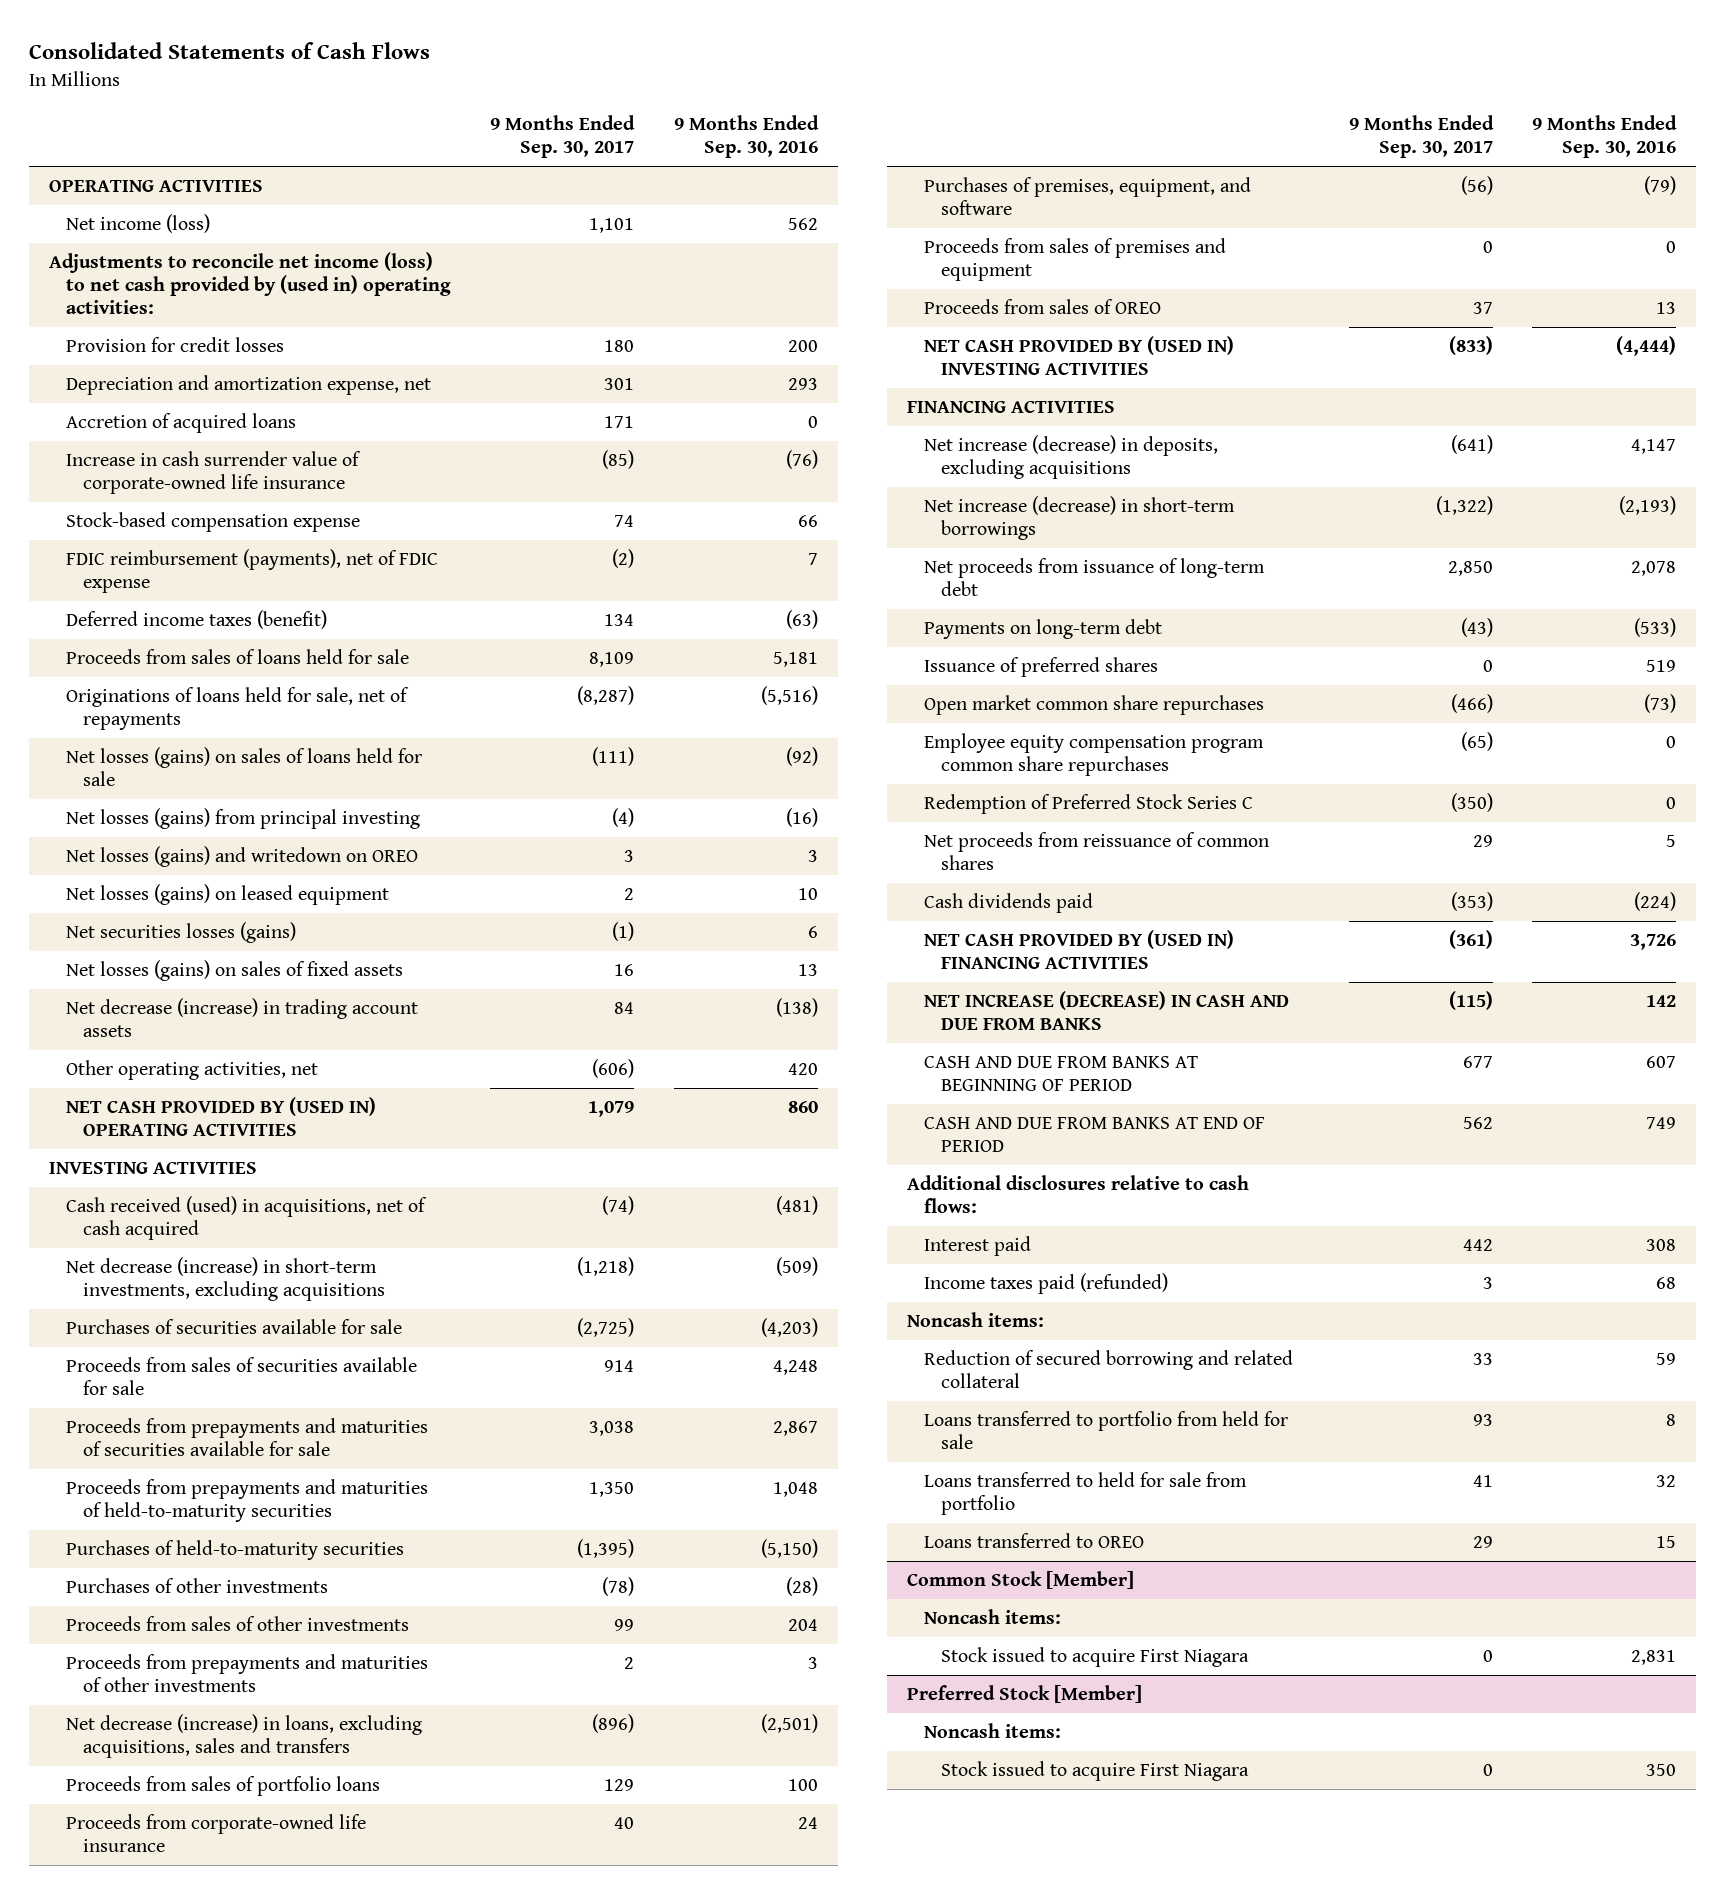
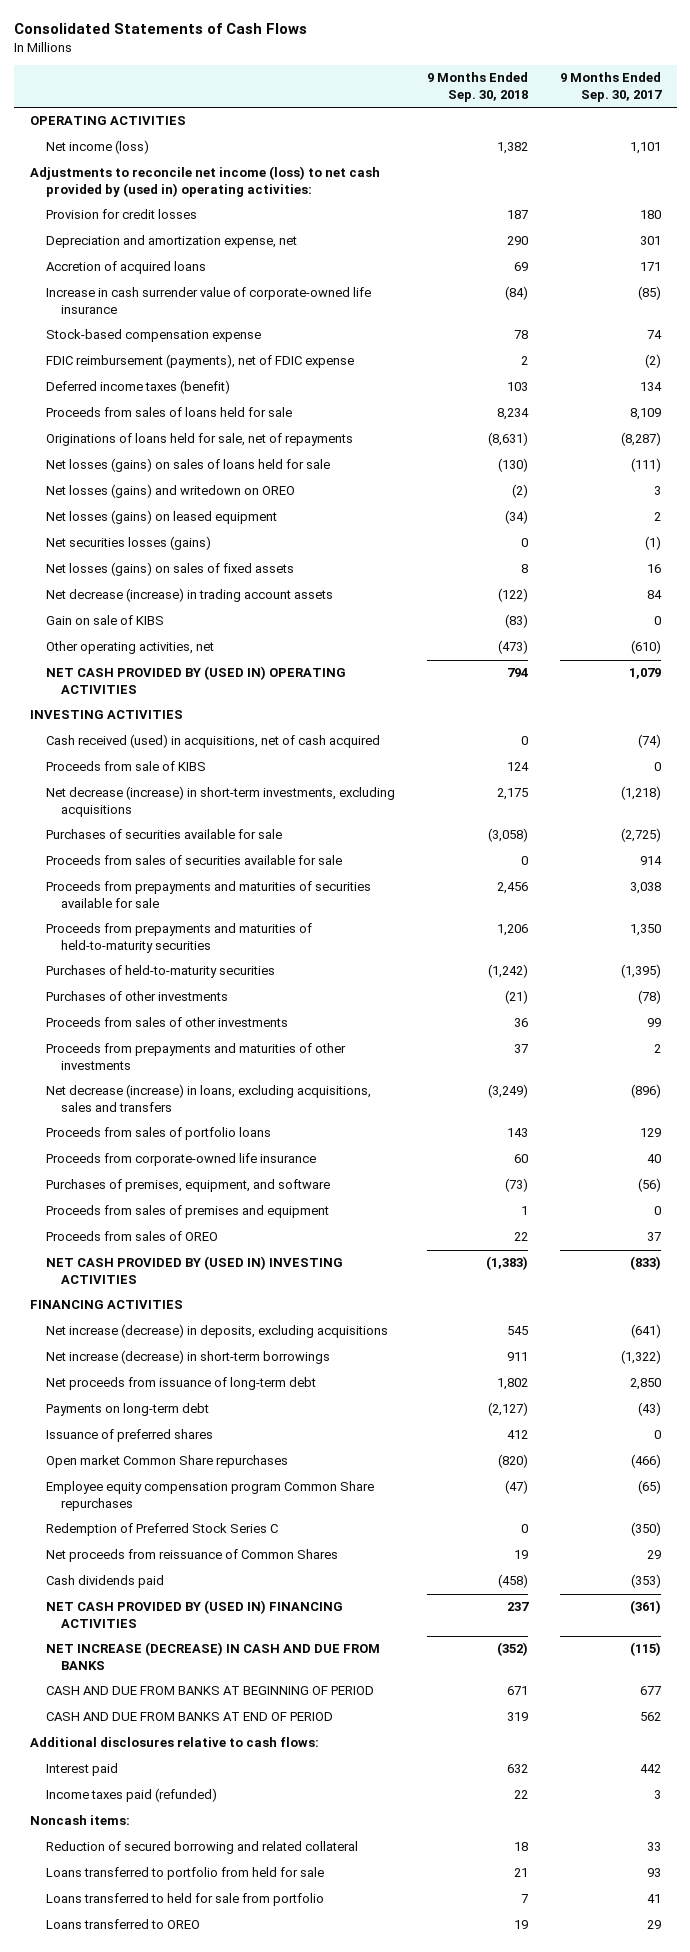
- | 9 Months Ended Sep. 30, 2017 | 9 Months Ended Sep. 30, 2016
+ | 9 Months Ended Sep. 30, 2018 | 9 Months Ended Sep. 30, 2017
- Net losses (gains) from principal investing | (4) | (16)
- Other operating activities, net | (606) | 420
+ Gain on sale of KIBS | (83) | 0
+ Other operating activities, net | (473) | (610)
+ Proceeds from sale of KIBS | 124 | 0
- Open market common share repurchases | (466) | (73)
- Employee equity compensation program common share repurchases | (65) | 0
+ Open market Common Share repurchases | (820) | (466)
+ Employee equity compensation program Common Share repurchases | (47) | (65)
- Net proceeds from reissuance of common shares | 29 | 5
+ Net proceeds from reissuance of Common Shares | 19 | 29
- Common Stock [Member]
- Noncash items:
- Stock issued to acquire First Niagara | 0 | 2,831
- Preferred Stock [Member]
- Noncash items:
- Stock issued to acquire First Niagara | 0 | 350

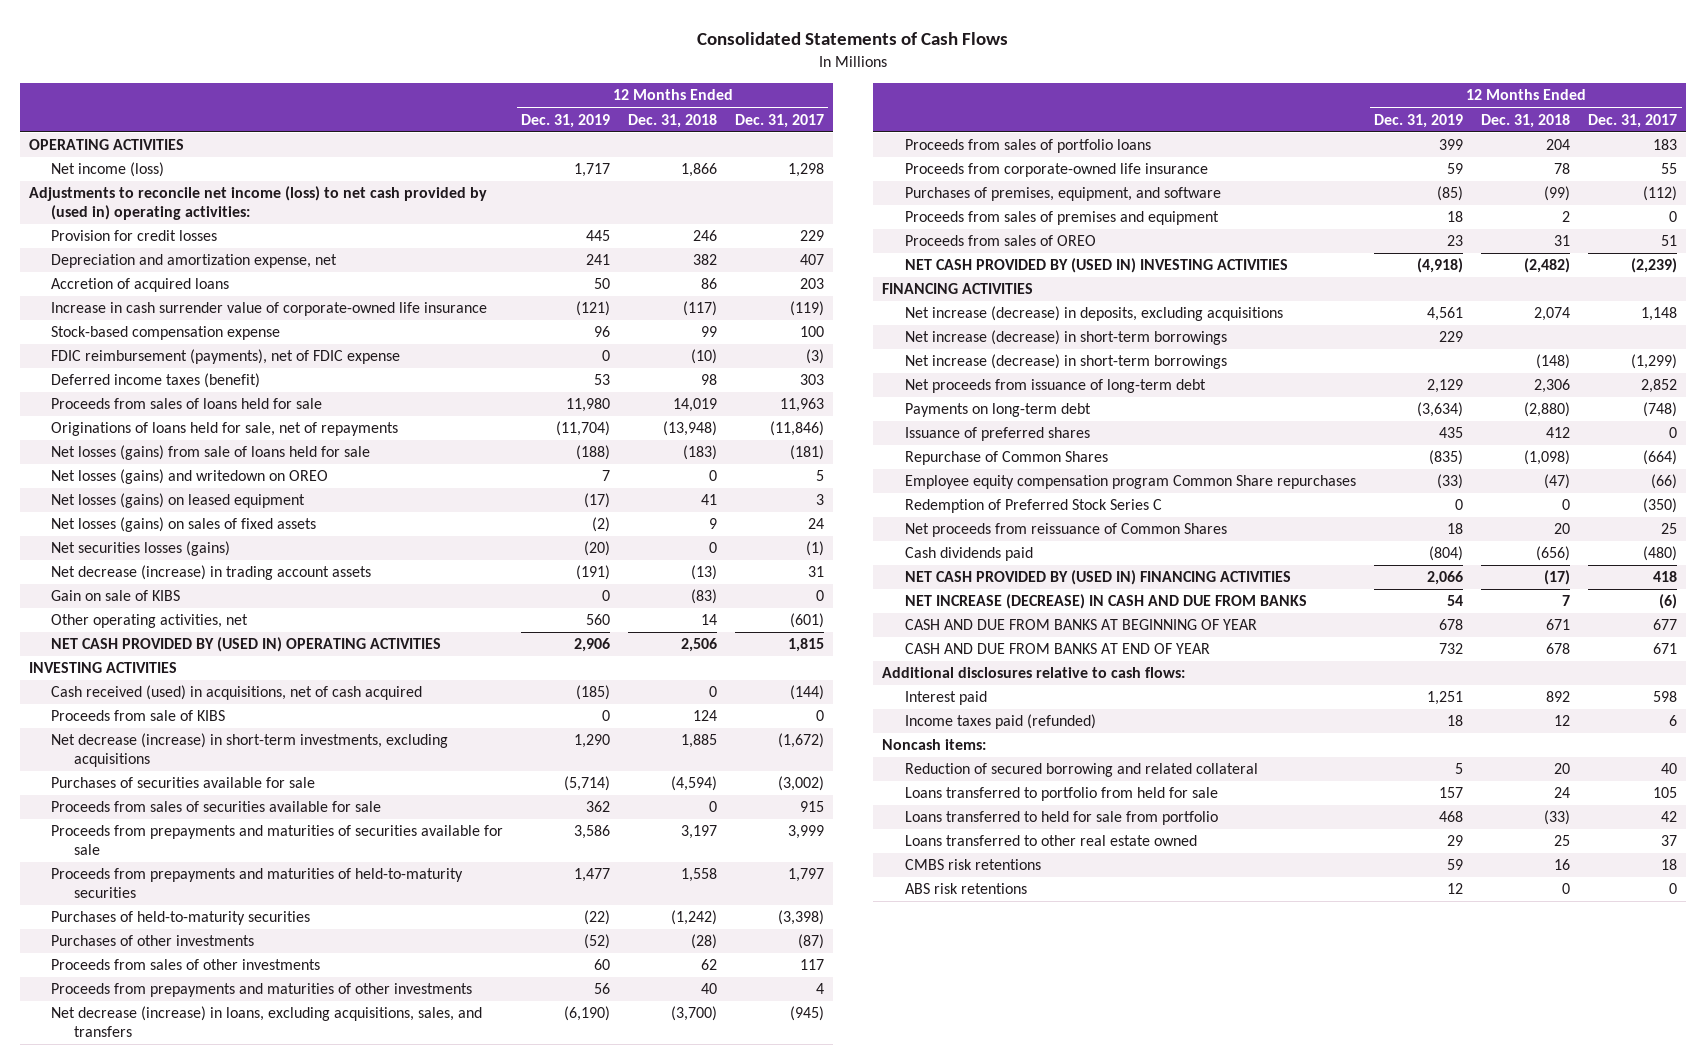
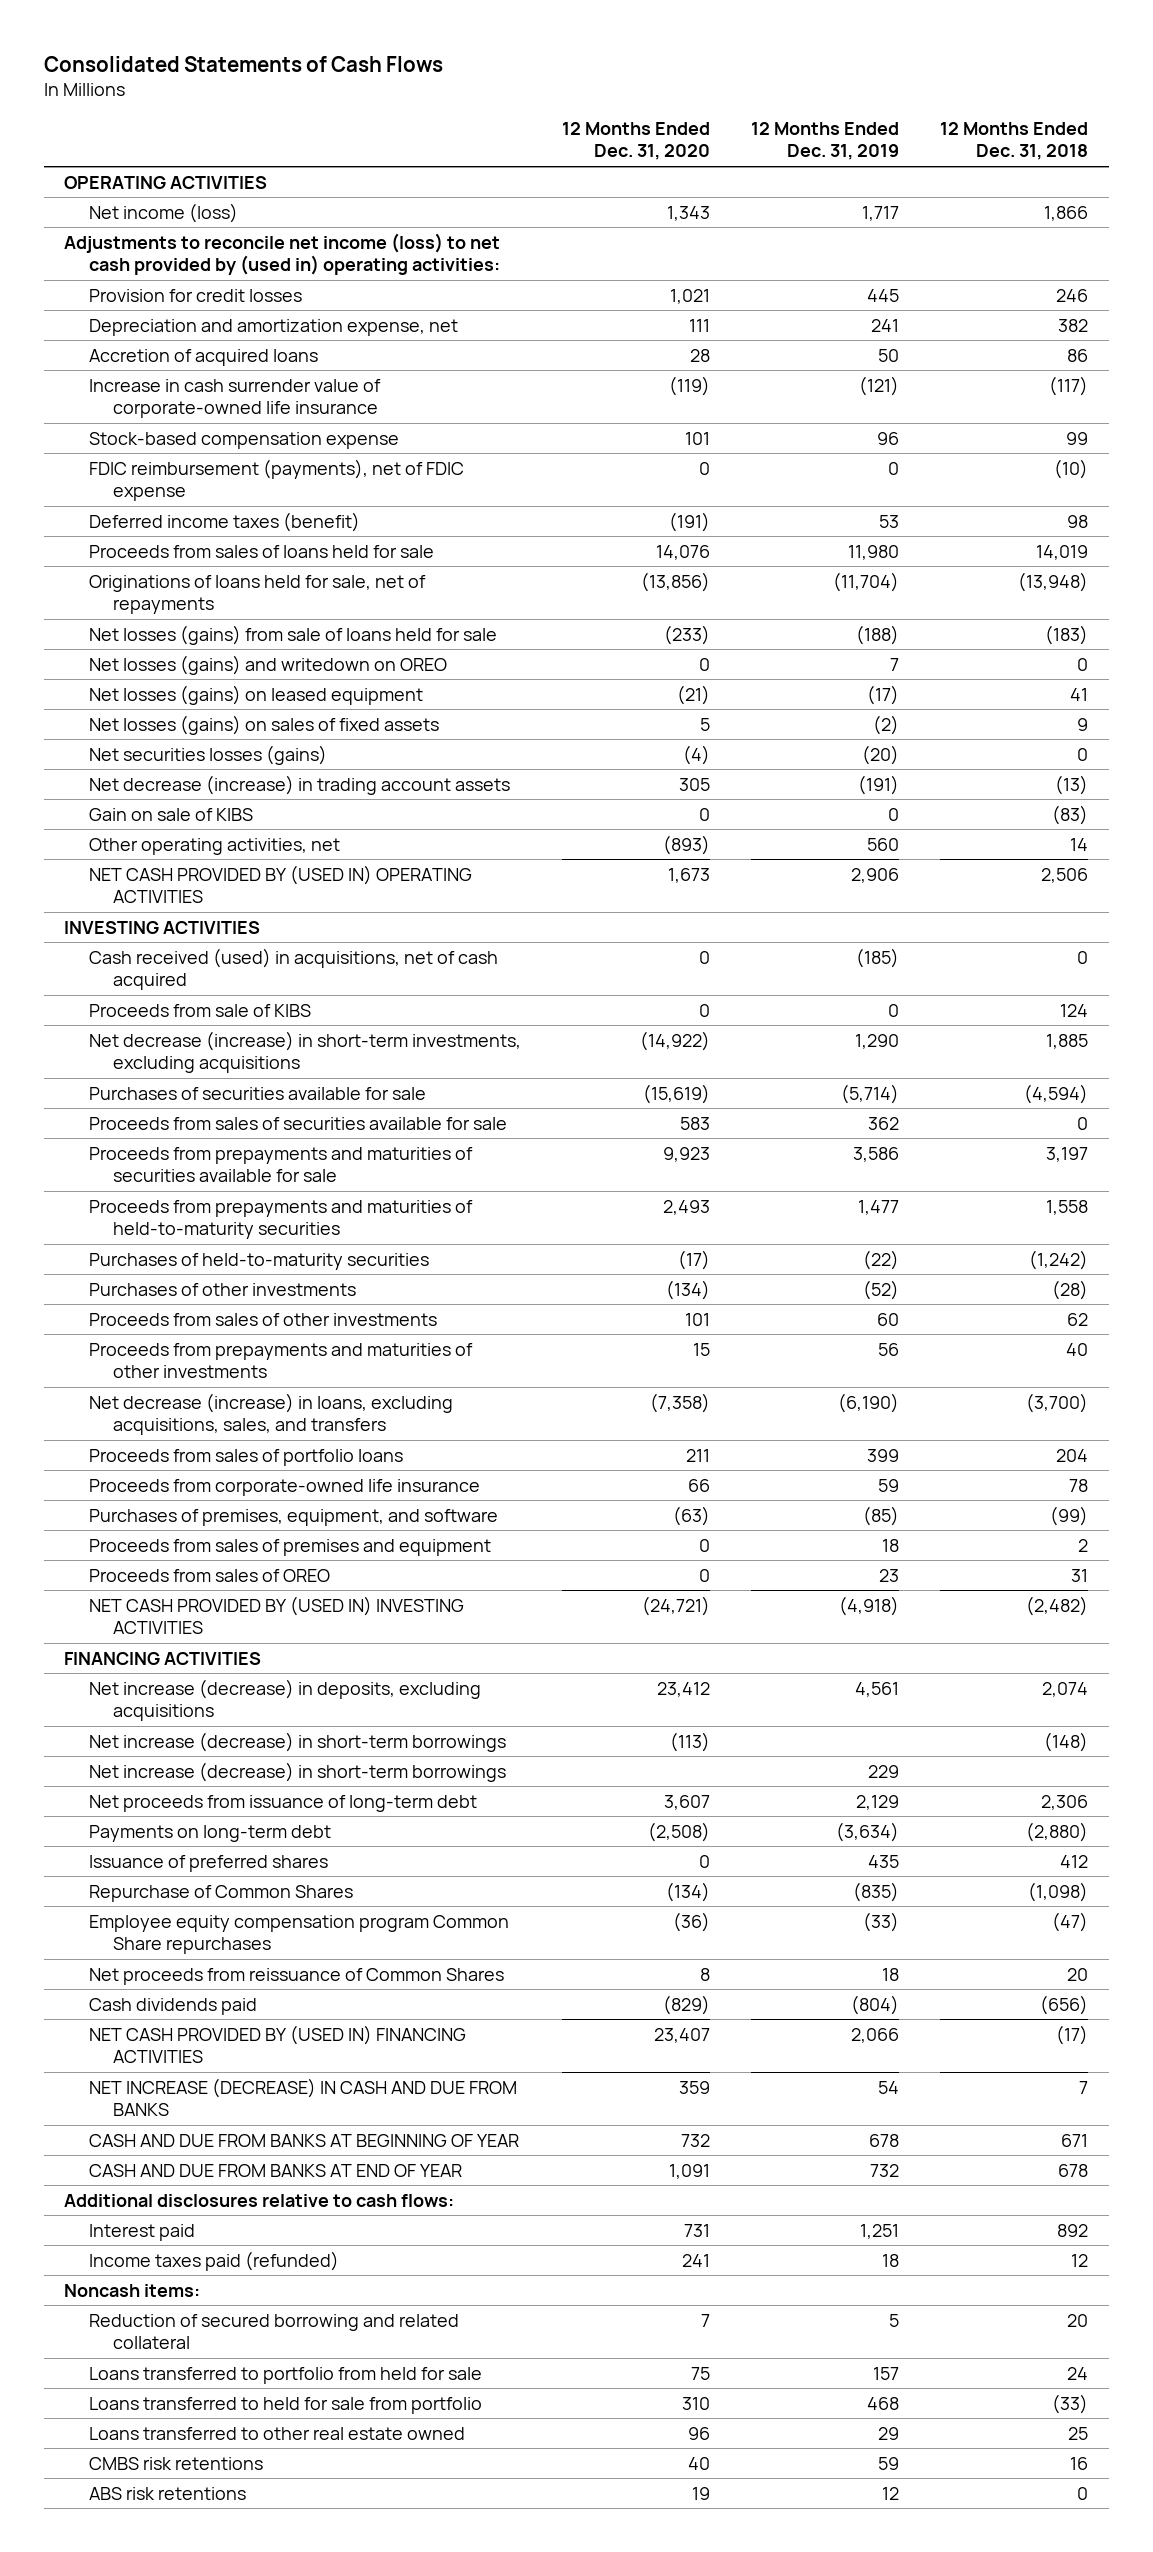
- | 12 Months Ended Dec. 31, 2019 | 12 Months Ended Dec. 31, 2018 | 12 Months Ended Dec. 31, 2017
+ | 12 Months Ended Dec. 31, 2020 | 12 Months Ended Dec. 31, 2019 | 12 Months Ended Dec. 31, 2018
moved down: Net increase (decrease) in short-term borrowings | | 229 |
- Redemption of Preferred Stock Series C | 0 | 0 | (350)

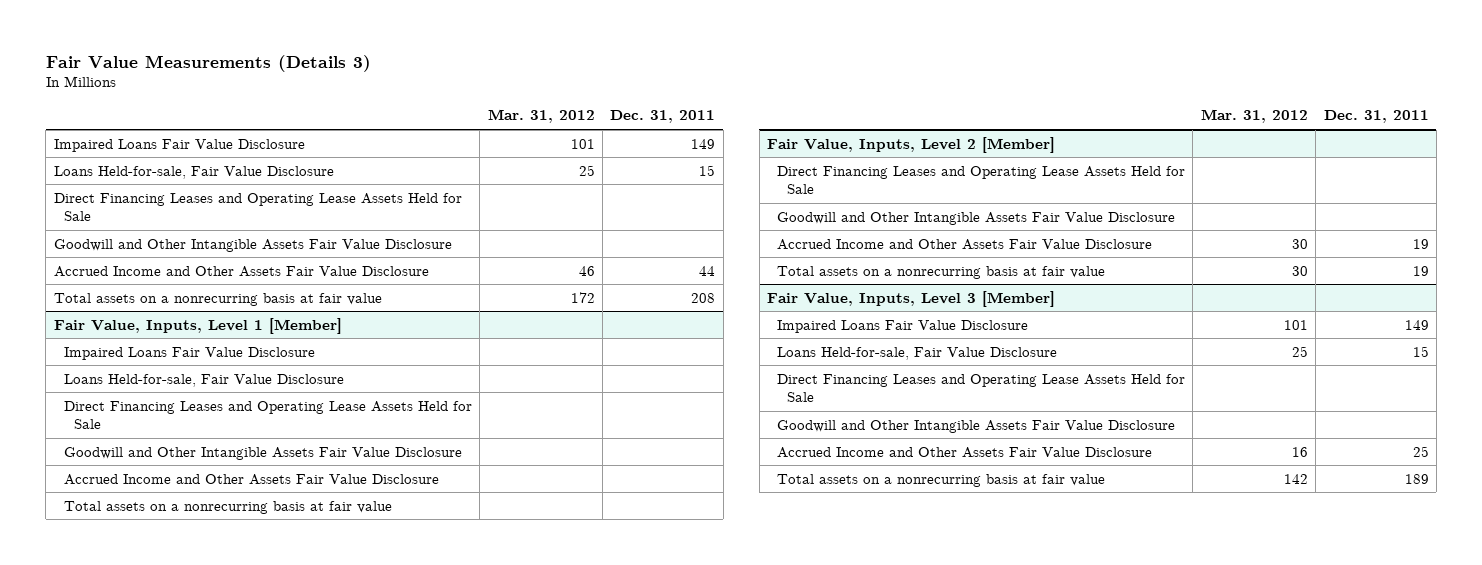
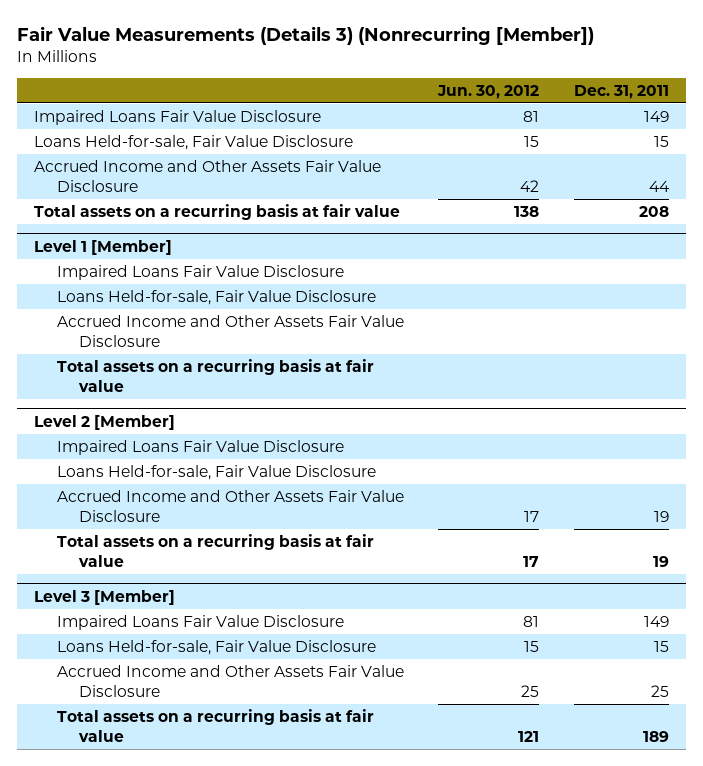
- Fair Value Measurements (Details 3)
+ Fair Value Measurements (Details 3) (Nonrecurring [Member])
- | Mar. 31, 2012 | Dec. 31, 2011
+ | Jun. 30, 2012 | Dec. 31, 2011
- Direct Financing Leases and Operating Lease Assets Held for Sale
- Goodwill and Other Intangible Assets Fair Value Disclosure
- Total assets on a nonrecurring basis at fair value | 172 | 208
- Fair Value, Inputs, Level 1 [Member]
+ Total assets on a recurring basis at fair value | 138 | 208
+ Level 1 [Member]
- Direct Financing Leases and Operating Lease Assets Held for Sale
- Goodwill and Other Intangible Assets Fair Value Disclosure
- Total assets on a nonrecurring basis at fair value
- Fair Value, Inputs, Level 2 [Member]
- Direct Financing Leases and Operating Lease Assets Held for Sale
- Goodwill and Other Intangible Assets Fair Value Disclosure
+ Total assets on a recurring basis at fair value
+ Level 2 [Member]
+ Impaired Loans Fair Value Disclosure
+ Loans Held-for-sale, Fair Value Disclosure
- Total assets on a nonrecurring basis at fair value | 30 | 19
- Fair Value, Inputs, Level 3 [Member]
+ Total assets on a recurring basis at fair value | 17 | 19
+ Level 3 [Member]
- Direct Financing Leases and Operating Lease Assets Held for Sale
- Goodwill and Other Intangible Assets Fair Value Disclosure
- Total assets on a nonrecurring basis at fair value | 142 | 189
+ Total assets on a recurring basis at fair value | 121 | 189

